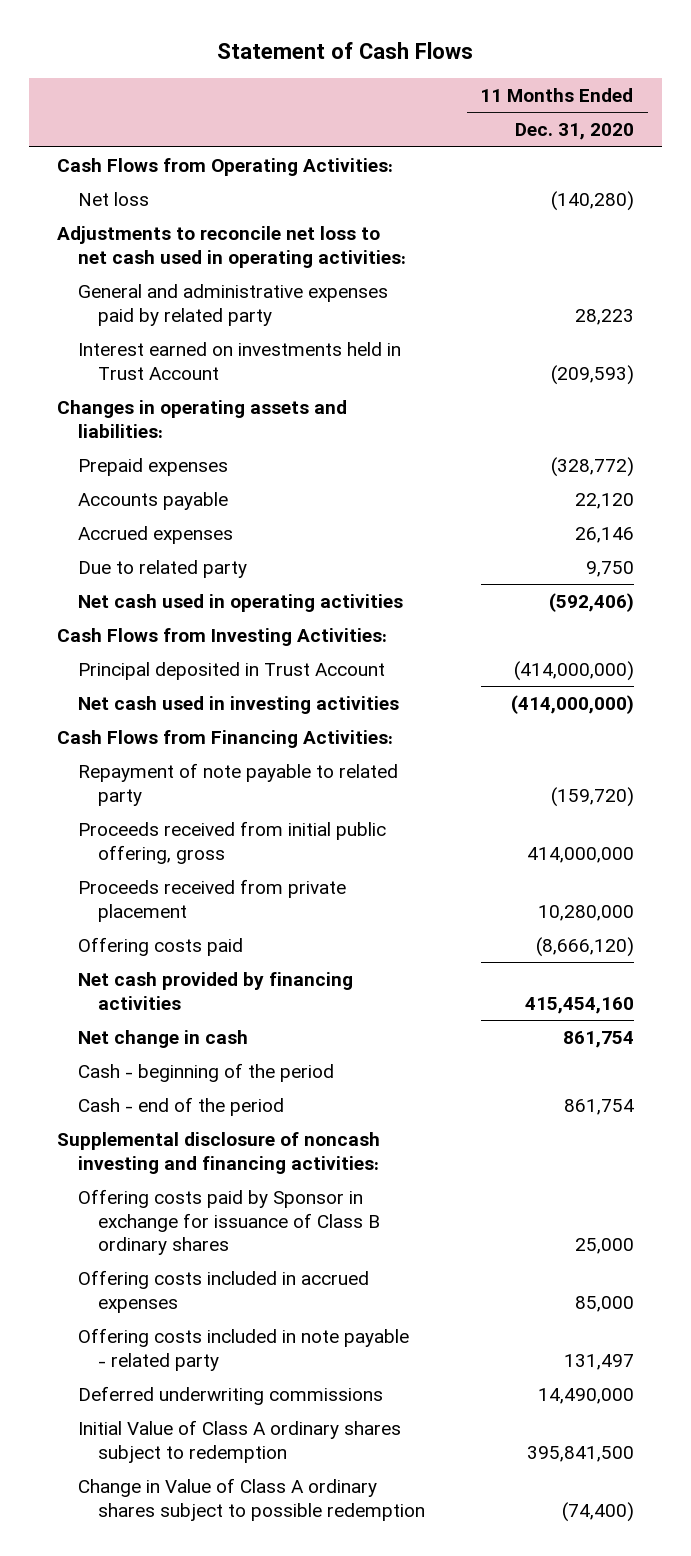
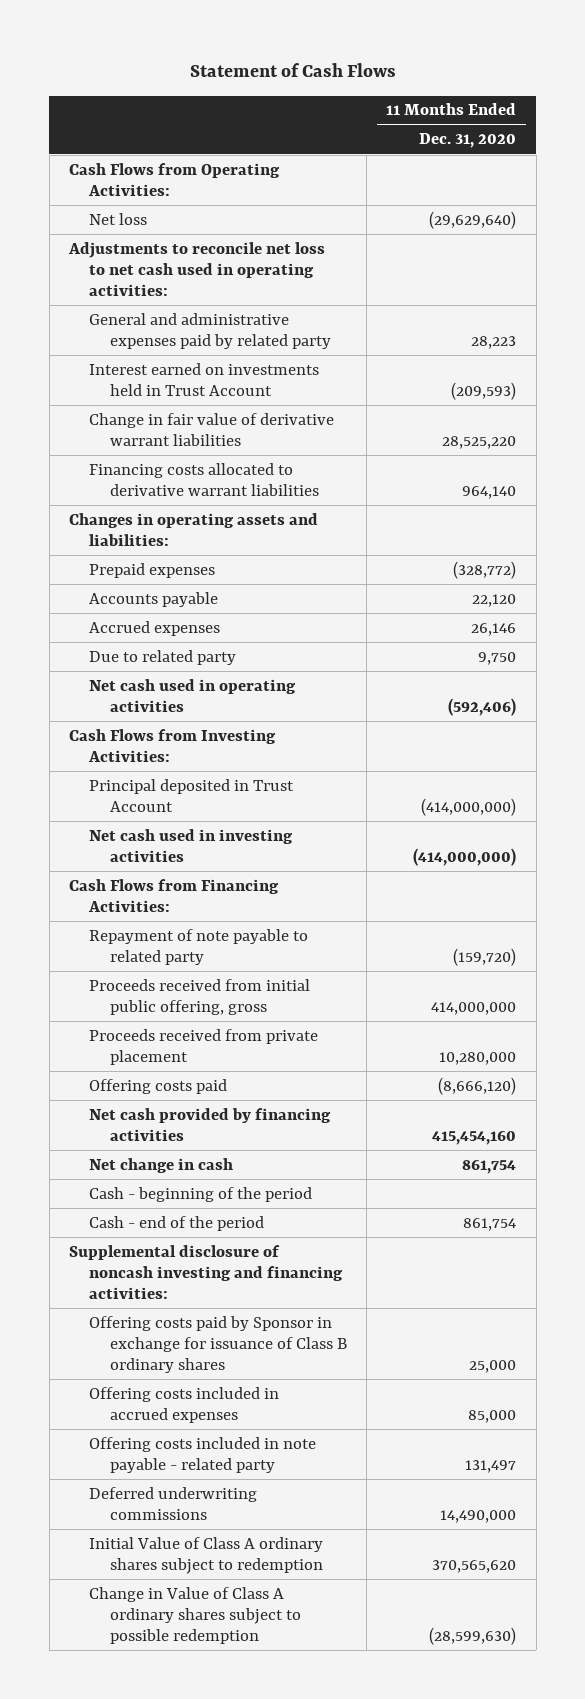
- Net loss | (140,280)
+ Net loss | (29,629,640)
+ Change in fair value of derivative warrant liabilities | 28,525,220
+ Financing costs allocated to derivative warrant liabilities | 964,140
- Initial Value of Class A ordinary shares subject to redemption | 395,841,500
- Change in Value of Class A ordinary shares subject to possible redemption | (74,400)
+ Initial Value of Class A ordinary shares subject to redemption | 370,565,620
+ Change in Value of Class A ordinary shares subject to possible redemption | (28,599,630)

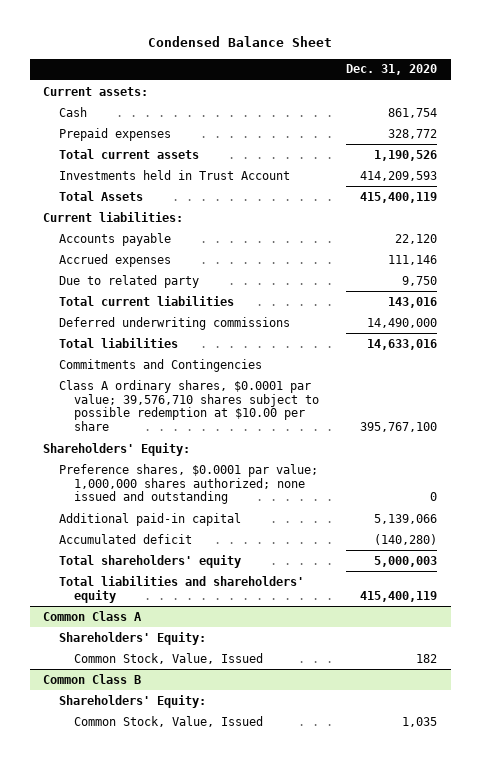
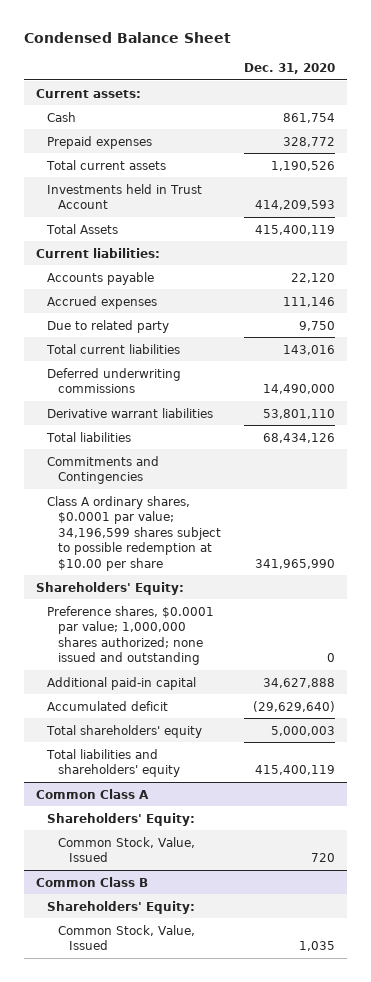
- Total liabilities | 14,633,016
+ Derivative warrant liabilities | 53,801,110
+ Total liabilities | 68,434,126
- Class A ordinary shares, $0.0001 par value; 39,576,710 shares subject to possible redemption at $10.00 per share | 395,767,100
+ Class A ordinary shares, $0.0001 par value; 34,196,599 shares subject to possible redemption at $10.00 per share | 341,965,990
- Additional paid-in capital | 5,139,066
- Accumulated deficit | (140,280)
+ Additional paid-in capital | 34,627,888
+ Accumulated deficit | (29,629,640)
@ Common Class A
- Common Stock, Value, Issued | 182
+ Common Stock, Value, Issued | 720

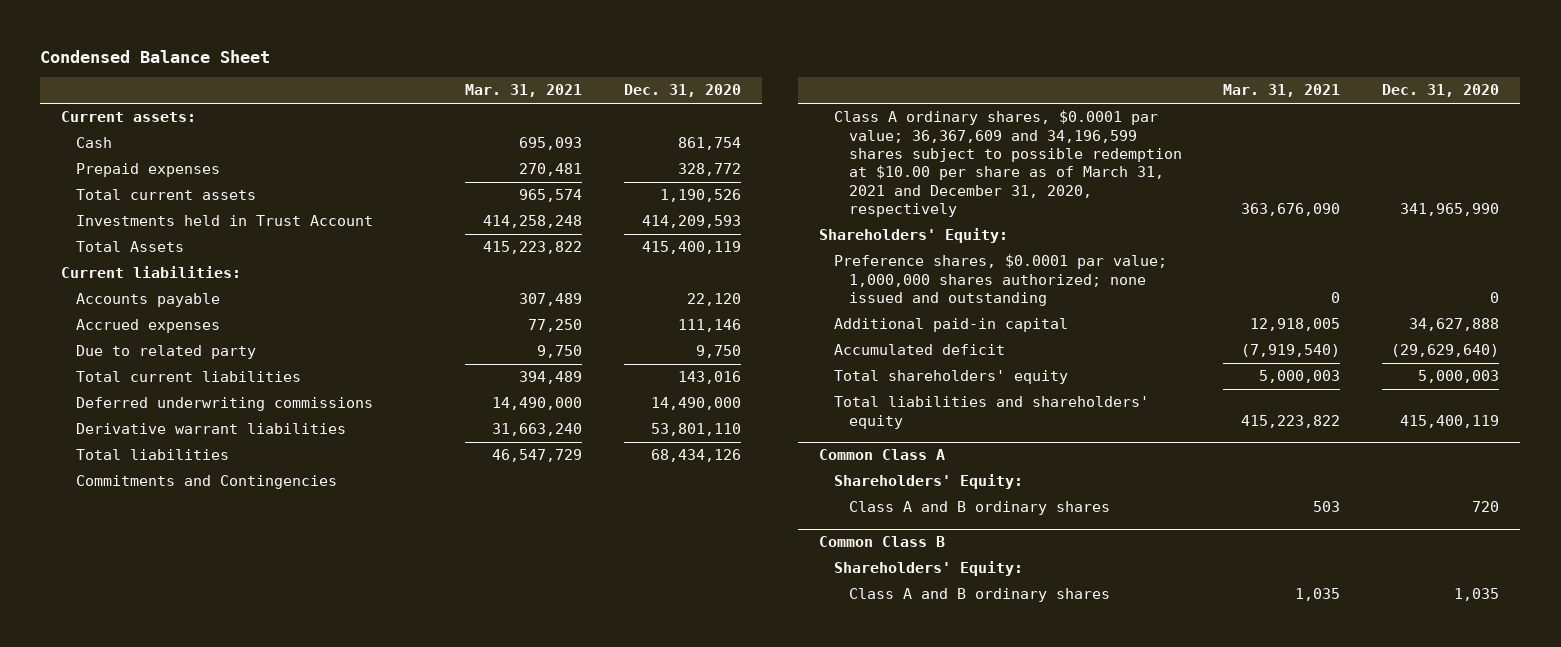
- | Dec. 31, 2020
+ | Mar. 31, 2021 | Dec. 31, 2020
- Class A ordinary shares, $0.0001 par value; 34,196,599 shares subject to possible redemption at $10.00 per share | 341,965,990
+ Class A ordinary shares, $0.0001 par value; 36,367,609 and 34,196,599 shares subject to possible redemption at $10.00 per share as of March 31, 2021 and December 31, 2020, respectively | 363,676,090 | 341,965,990
@ Common Class A
- Common Stock, Value, Issued | 720
+ Class A and B ordinary shares | 503 | 720
@ Common Class B
- Common Stock, Value, Issued | 1,035
+ Class A and B ordinary shares | 1,035 | 1,035

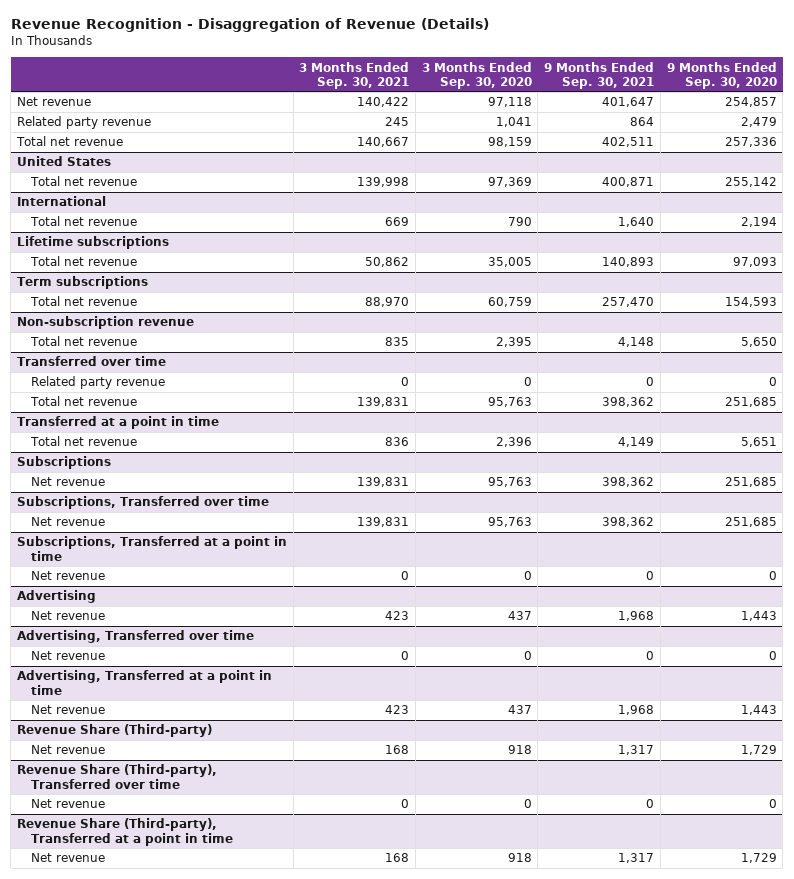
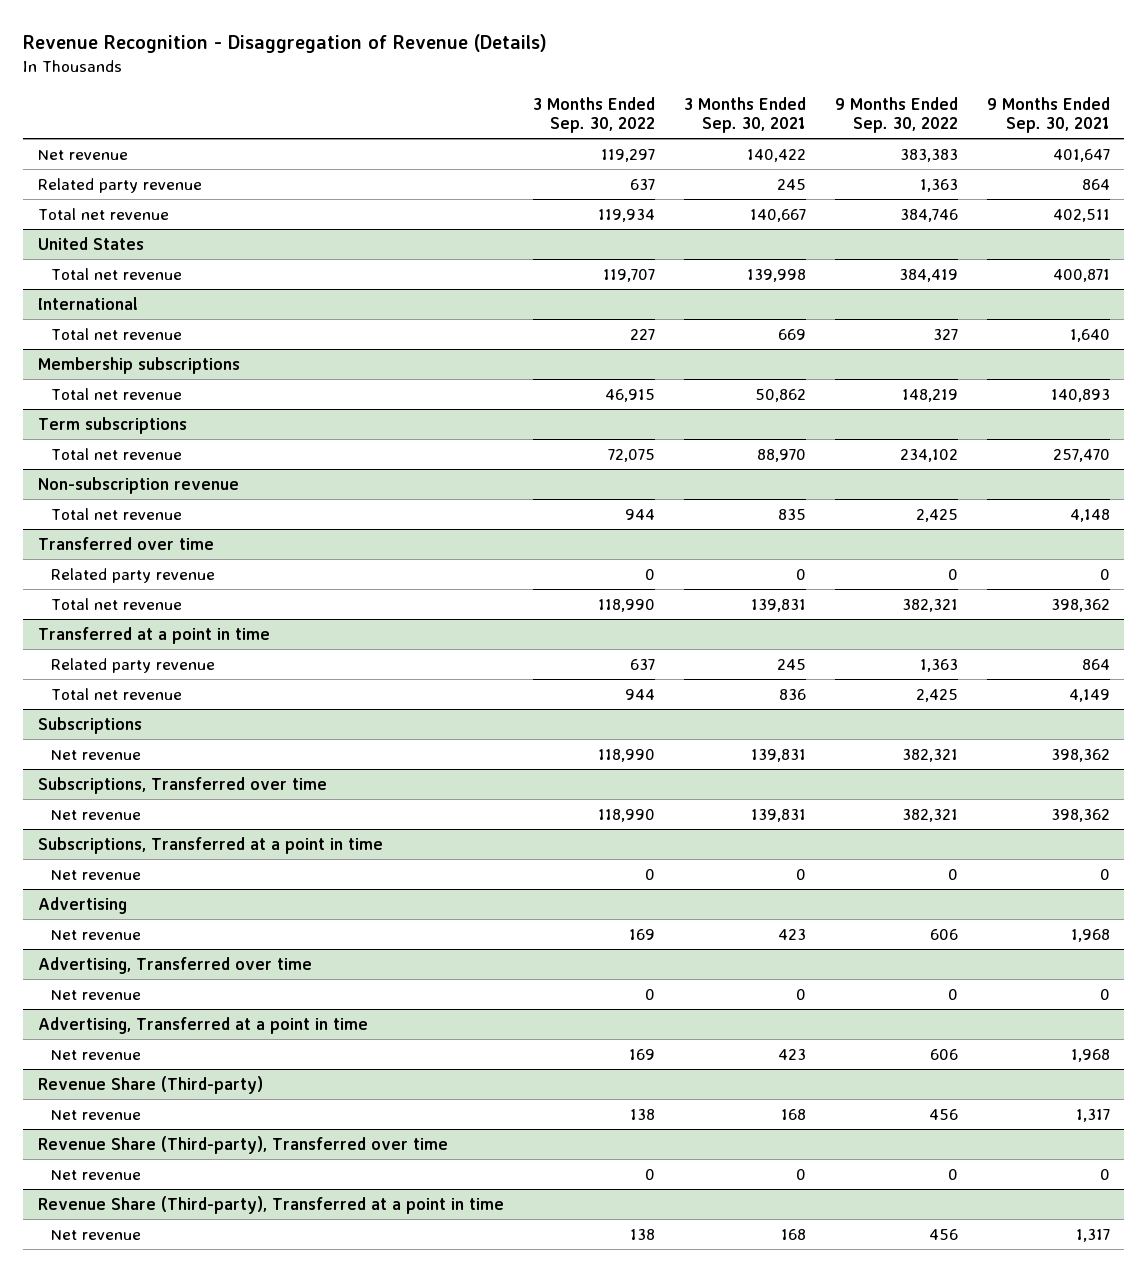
- | 3 Months Ended Sep. 30, 2021 | 3 Months Ended Sep. 30, 2020 | 9 Months Ended Sep. 30, 2021 | 9 Months Ended Sep. 30, 2020
+ | 3 Months Ended Sep. 30, 2022 | 3 Months Ended Sep. 30, 2021 | 9 Months Ended Sep. 30, 2022 | 9 Months Ended Sep. 30, 2021
- Lifetime subscriptions
+ Membership subscriptions
@ Transferred at a point in time
+ Related party revenue | 637 | 245 | 1,363 | 864

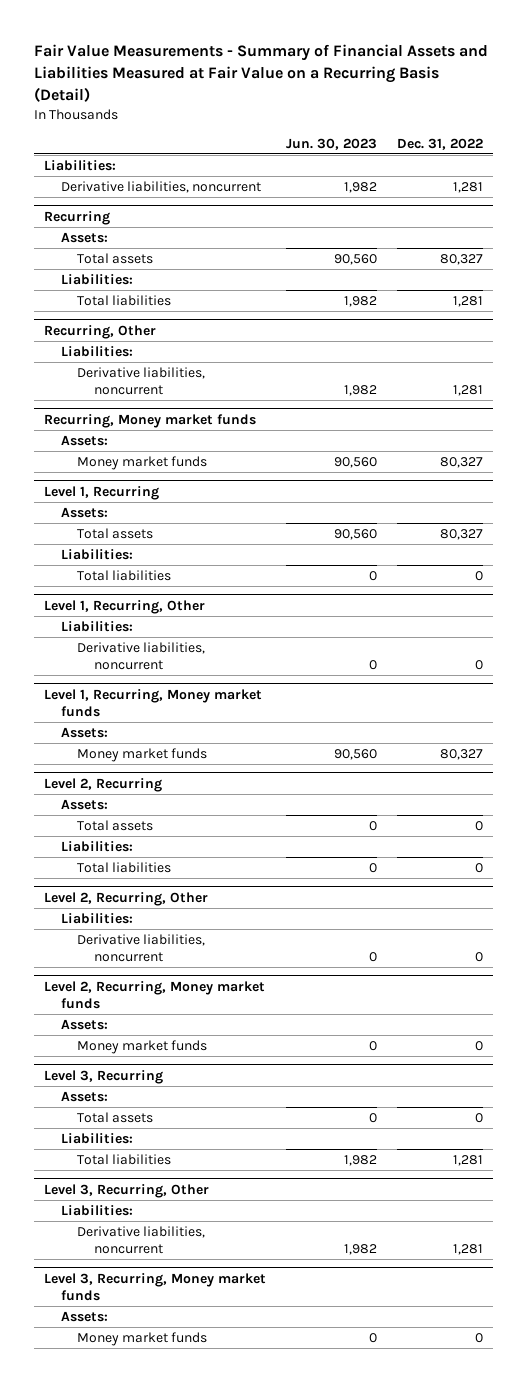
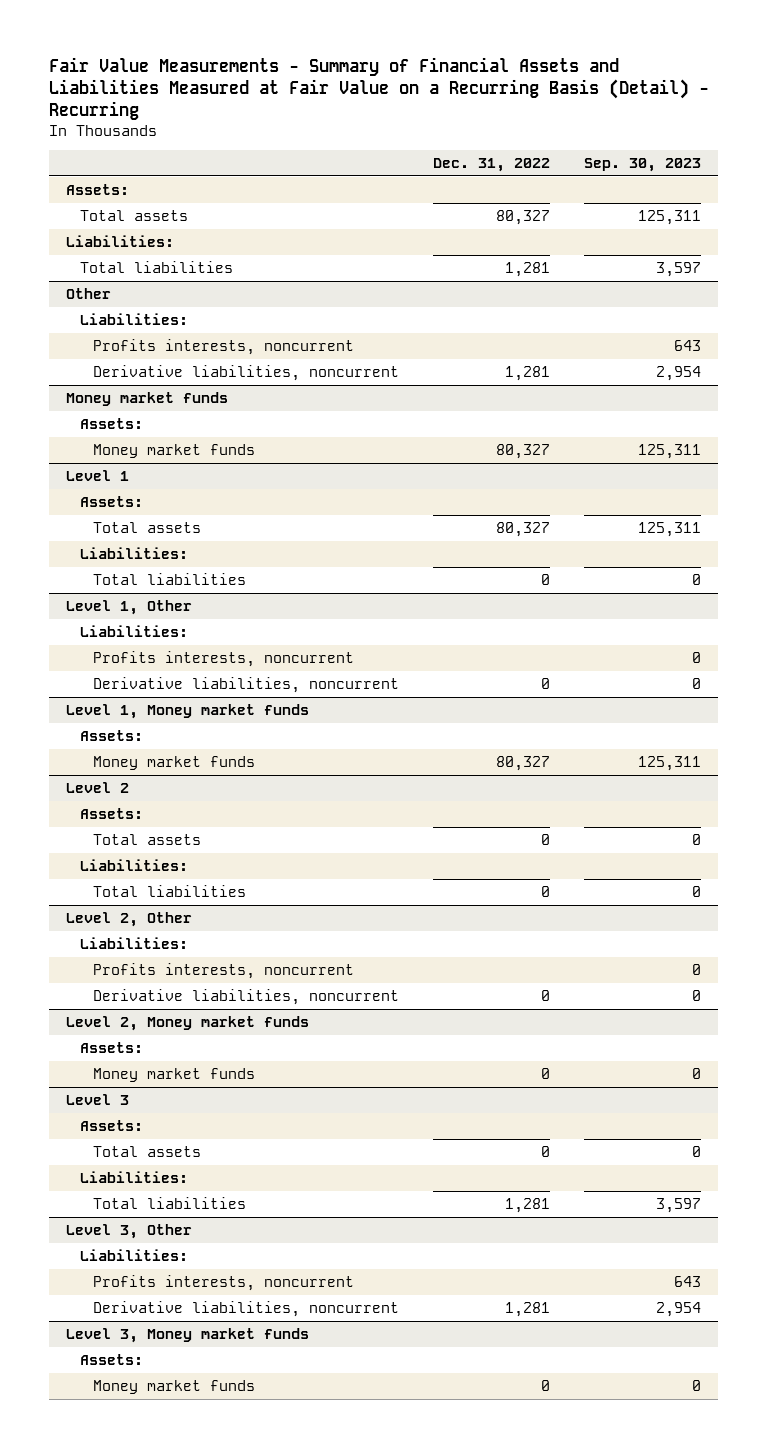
- Fair Value Measurements - Summary of Financial Assets and Liabilities Measured at Fair Value on a Recurring Basis (Detail)
+ Fair Value Measurements - Summary of Financial Assets and Liabilities Measured at Fair Value on a Recurring Basis (Detail) - Recurring
- | Jun. 30, 2023 | Dec. 31, 2022
+ | Dec. 31, 2022 | Sep. 30, 2023
- Liabilities:
- Derivative liabilities, noncurrent | 1,982 | 1,281
- Recurring
- Recurring, Other
+ Other
+ Profits interests, noncurrent | | 643
- Recurring, Money market funds
+ Money market funds
- Level 1, Recurring
+ Level 1
- Level 1, Recurring, Other
+ Level 1, Other
+ Profits interests, noncurrent | | 0
- Level 1, Recurring, Money market funds
+ Level 1, Money market funds
- Level 2, Recurring
+ Level 2
- Level 2, Recurring, Other
+ Level 2, Other
+ Profits interests, noncurrent | | 0
- Level 2, Recurring, Money market funds
+ Level 2, Money market funds
- Level 3, Recurring
+ Level 3
- Level 3, Recurring, Other
+ Level 3, Other
+ Profits interests, noncurrent | | 643
- Level 3, Recurring, Money market funds
+ Level 3, Money market funds

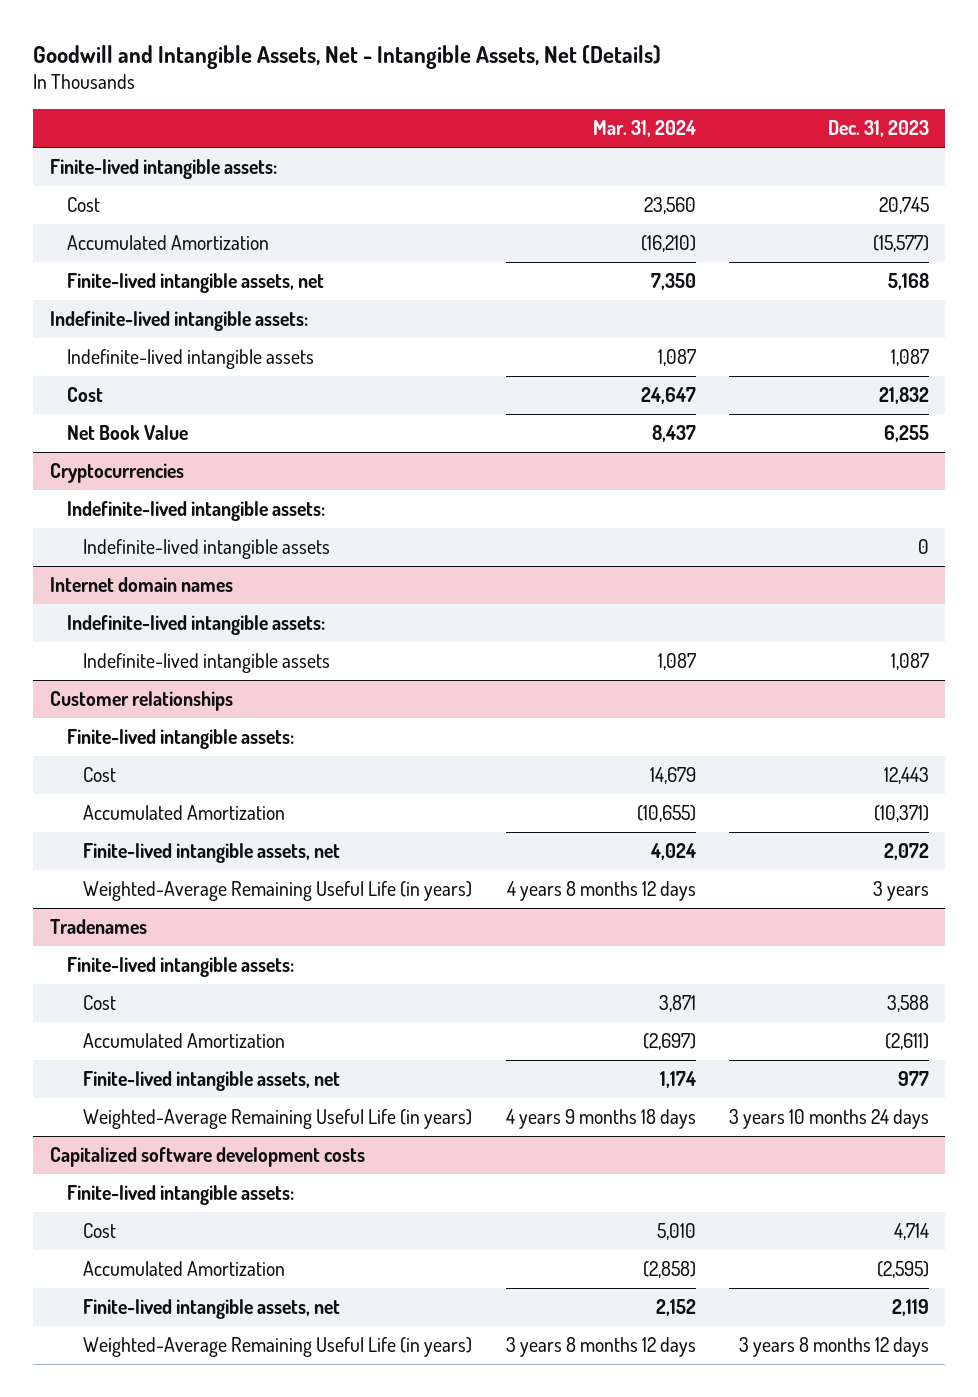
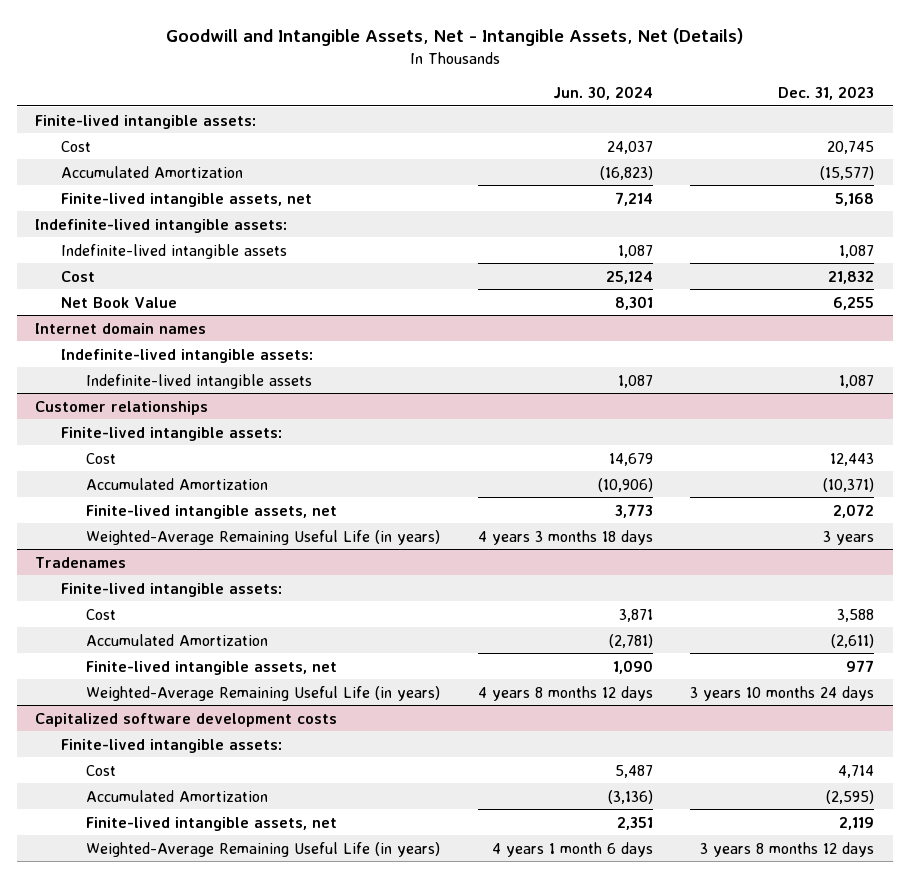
- | Mar. 31, 2024 | Dec. 31, 2023
+ | Jun. 30, 2024 | Dec. 31, 2023
- Cryptocurrencies
- Indefinite-lived intangible assets:
- Indefinite-lived intangible assets | | 0

